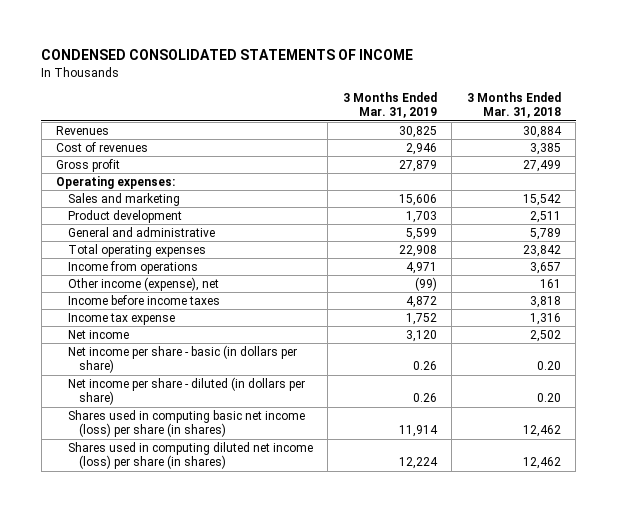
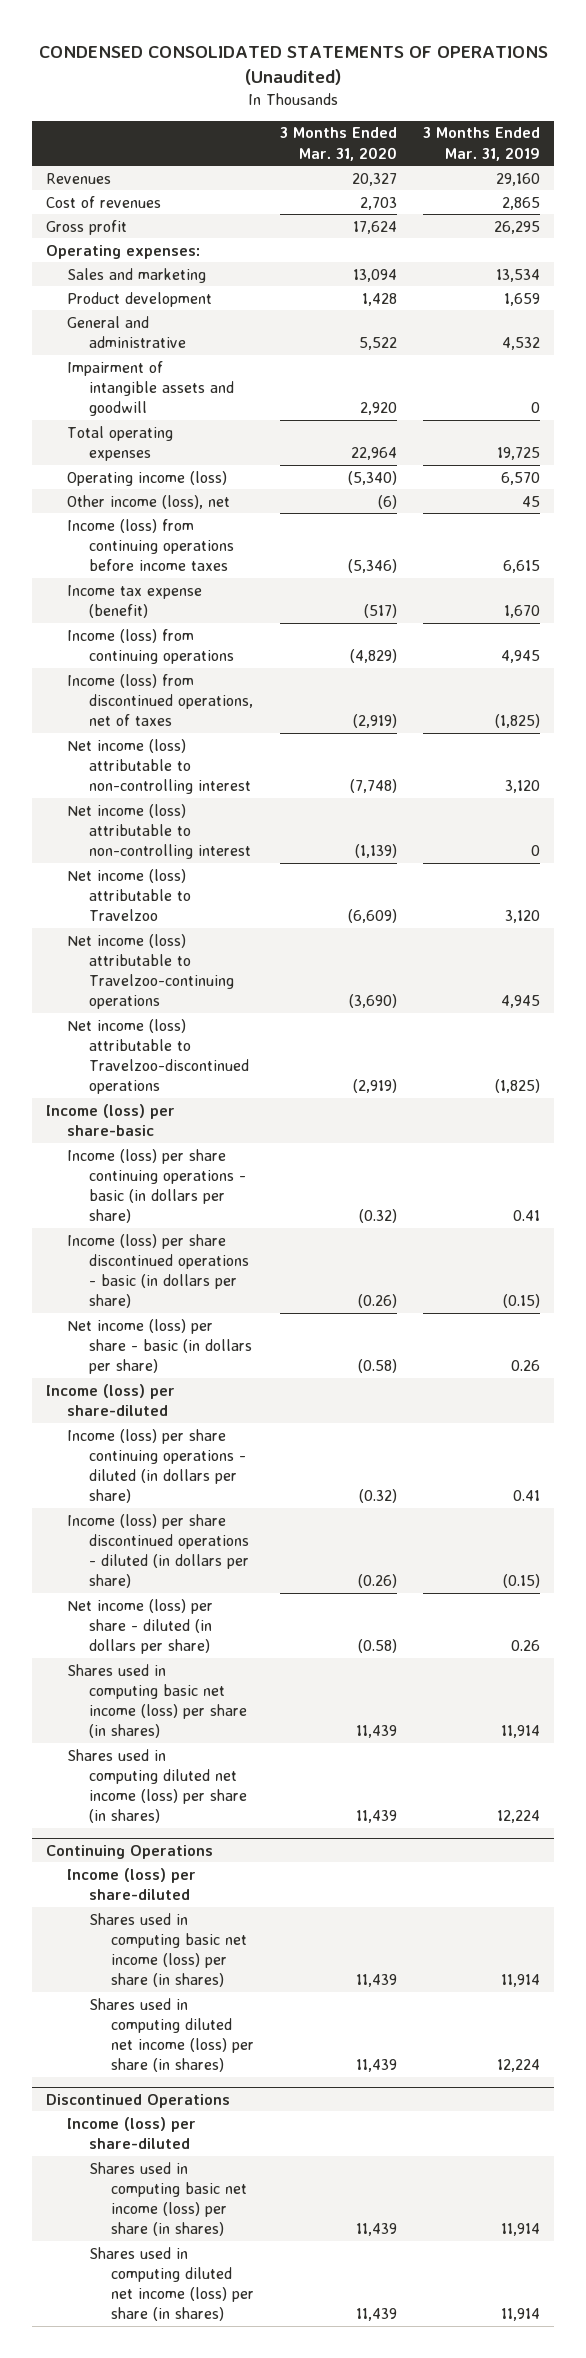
- CONDENSED CONSOLIDATED STATEMENTS OF INCOME
+ CONDENSED CONSOLIDATED STATEMENTS OF OPERATIONS (Unaudited)
- | 3 Months Ended Mar. 31, 2019 | 3 Months Ended Mar. 31, 2018
+ | 3 Months Ended Mar. 31, 2020 | 3 Months Ended Mar. 31, 2019
- Revenues | 30,825 | 30,884
- Cost of revenues | 2,946 | 3,385
- Gross profit | 27,879 | 27,499
+ Revenues | 20,327 | 29,160
+ Cost of revenues | 2,703 | 2,865
+ Gross profit | 17,624 | 26,295
- Sales and marketing | 15,606 | 15,542
- Product development | 1,703 | 2,511
- General and administrative | 5,599 | 5,789
- Total operating expenses | 22,908 | 23,842
- Income from operations | 4,971 | 3,657
- Other income (expense), net | (99) | 161
- Income before income taxes | 4,872 | 3,818
- Income tax expense | 1,752 | 1,316
- Net income | 3,120 | 2,502
- Net income per share - basic (in dollars per share) | 0.26 | 0.20
- Net income per share - diluted (in dollars per share) | 0.26 | 0.20
+ Sales and marketing | 13,094 | 13,534
+ Product development | 1,428 | 1,659
+ General and administrative | 5,522 | 4,532
+ Impairment of intangible assets and goodwill | 2,920 | 0
+ Total operating expenses | 22,964 | 19,725
+ Operating income (loss) | (5,340) | 6,570
+ Other income (loss), net | (6) | 45
+ Income (loss) from continuing operations before income taxes | (5,346) | 6,615
+ Income tax expense (benefit) | (517) | 1,670
+ Income (loss) from continuing operations | (4,829) | 4,945
+ Income (loss) from discontinued operations, net of taxes | (2,919) | (1,825)
+ Net income (loss) attributable to non-controlling interest | (7,748) | 3,120
+ Net income (loss) attributable to non-controlling interest | (1,139) | 0
+ Net income (loss) attributable to Travelzoo | (6,609) | 3,120
+ Net income (loss) attributable to Travelzoo-continuing operations | (3,690) | 4,945
+ Net income (loss) attributable to Travelzoo-discontinued operations | (2,919) | (1,825)
+ Income (loss) per share-basic
+ Income (loss) per share continuing operations - basic (in dollars per share) | (0.32) | 0.41
+ Income (loss) per share discontinued operations - basic (in dollars per share) | (0.26) | (0.15)
+ Net income (loss) per share - basic (in dollars per share) | (0.58) | 0.26
+ Income (loss) per share-diluted
+ Income (loss) per share continuing operations - diluted (in dollars per share) | (0.32) | 0.41
+ Income (loss) per share discontinued operations - diluted (in dollars per share) | (0.26) | (0.15)
+ Net income (loss) per share - diluted (in dollars per share) | (0.58) | 0.26
+ Continuing Operations
+ Income (loss) per share-diluted
+ Shares used in computing basic net income (loss) per share (in shares) | 11,439 | 11,914
+ Shares used in computing diluted net income (loss) per share (in shares) | 11,439 | 12,224
+ Discontinued Operations
+ Income (loss) per share-diluted
+ Shares used in computing basic net income (loss) per share (in shares) | 11,439 | 11,914
+ Shares used in computing diluted net income (loss) per share (in shares) | 11,439 | 11,914

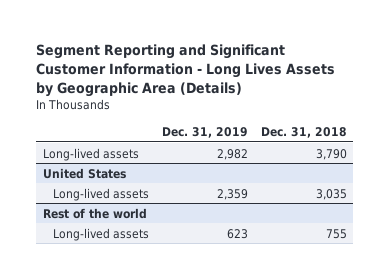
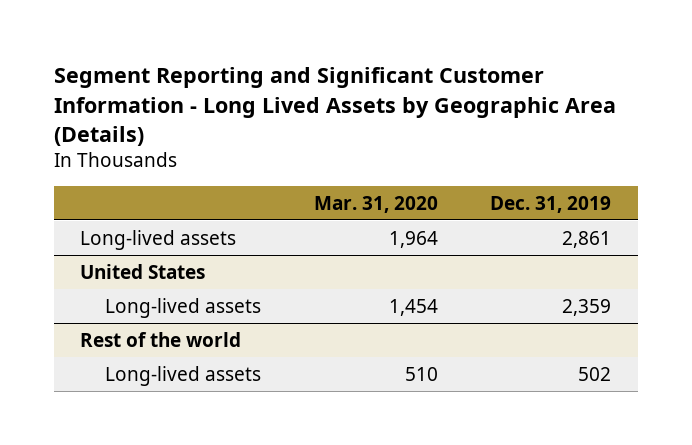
- Segment Reporting and Significant Customer Information - Long Lives Assets by Geographic Area (Details)
+ Segment Reporting and Significant Customer Information - Long Lived Assets by Geographic Area (Details)
- | Dec. 31, 2019 | Dec. 31, 2018
+ | Mar. 31, 2020 | Dec. 31, 2019
- Long-lived assets | 2,982 | 3,790
+ Long-lived assets | 1,964 | 2,861
@ Rest of the world
- Long-lived assets | 623 | 755
+ Long-lived assets | 510 | 502

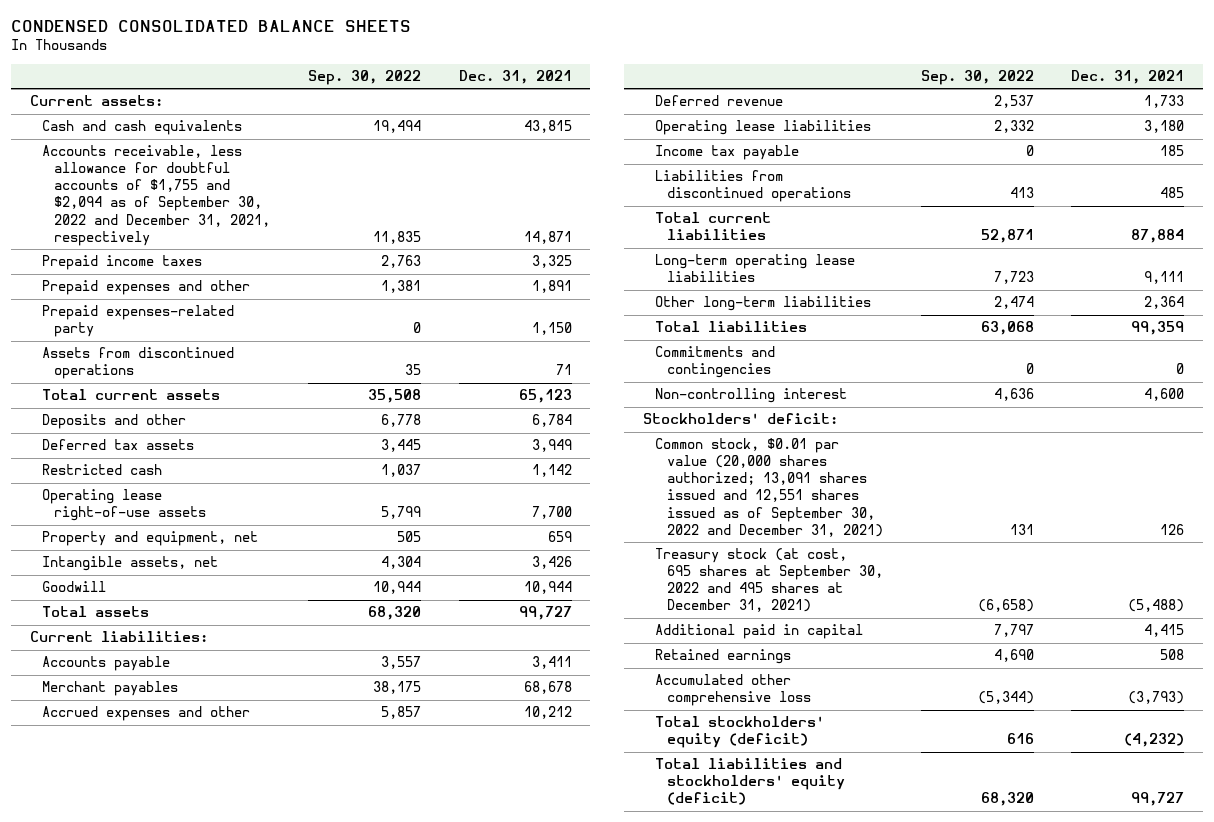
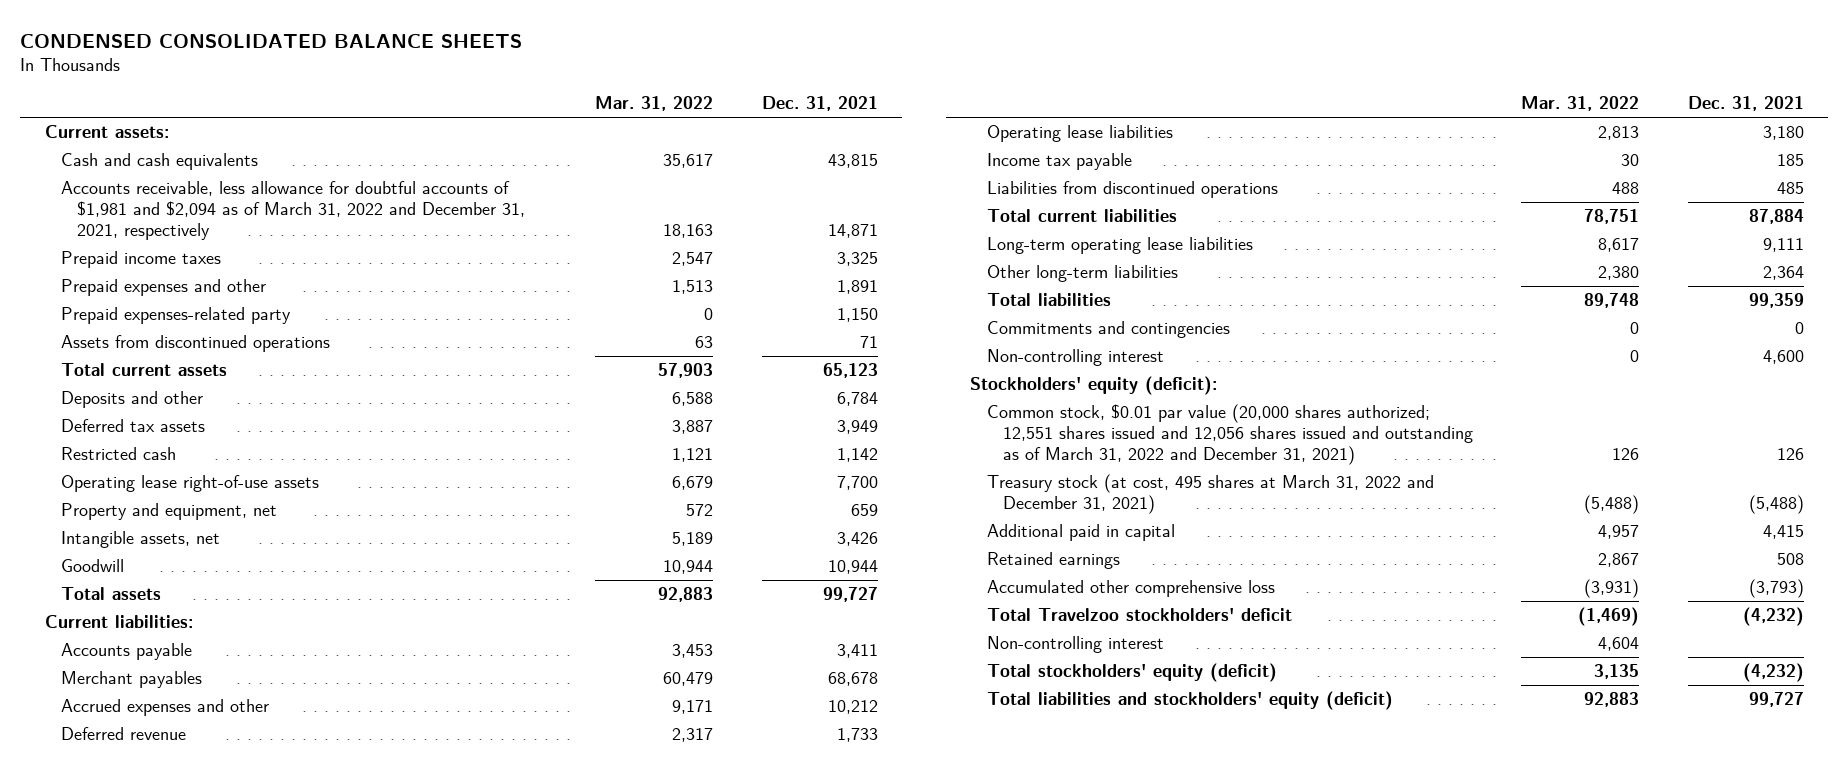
- | Sep. 30, 2022 | Dec. 31, 2021
+ | Mar. 31, 2022 | Dec. 31, 2021
- Accounts receivable, less allowance for doubtful accounts of $1,755 and $2,094 as of September 30, 2022 and December 31, 2021, respectively | 11,835 | 14,871
+ Accounts receivable, less allowance for doubtful accounts of $1,981 and $2,094 as of March 31, 2022 and December 31, 2021, respectively | 18,163 | 14,871
- Stockholders' deficit:
- Common stock, $0.01 par value (20,000 shares authorized; 13,091 shares issued and 12,551 shares issued as of September 30, 2022 and December 31, 2021) | 131 | 126
- Treasury stock (at cost, 695 shares at September 30, 2022 and 495 shares at December 31, 2021) | (6,658) | (5,488)
+ Stockholders' equity (deficit):
+ Common stock, $0.01 par value (20,000 shares authorized; 12,551 shares issued and 12,056 shares issued and outstanding as of March 31, 2022 and December 31, 2021) | 126 | 126
+ Treasury stock (at cost, 495 shares at March 31, 2022 and December 31, 2021) | (5,488) | (5,488)
+ Total Travelzoo stockholders' deficit | (1,469) | (4,232)
+ Non-controlling interest | 4,604 |

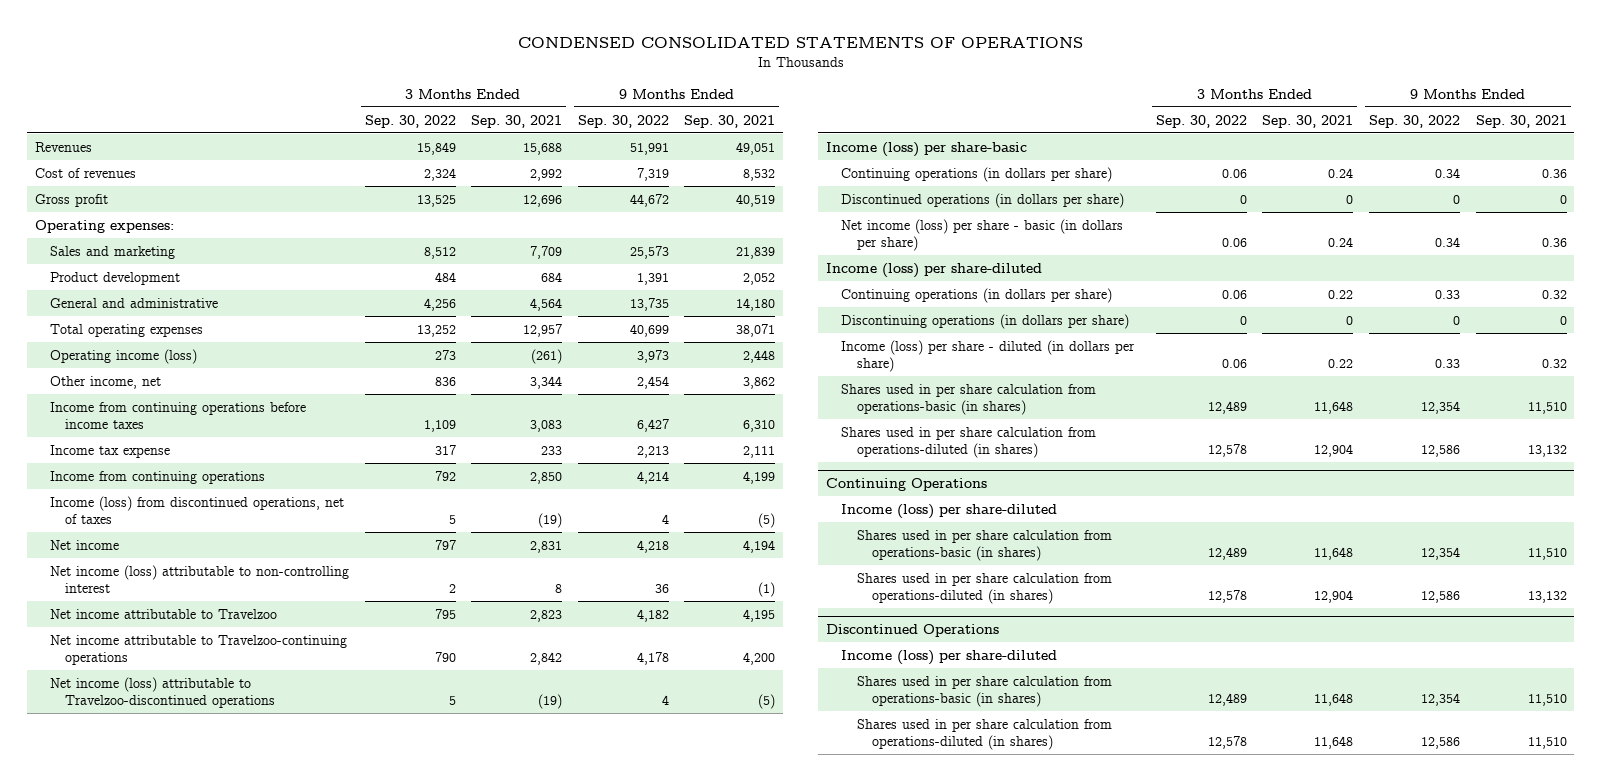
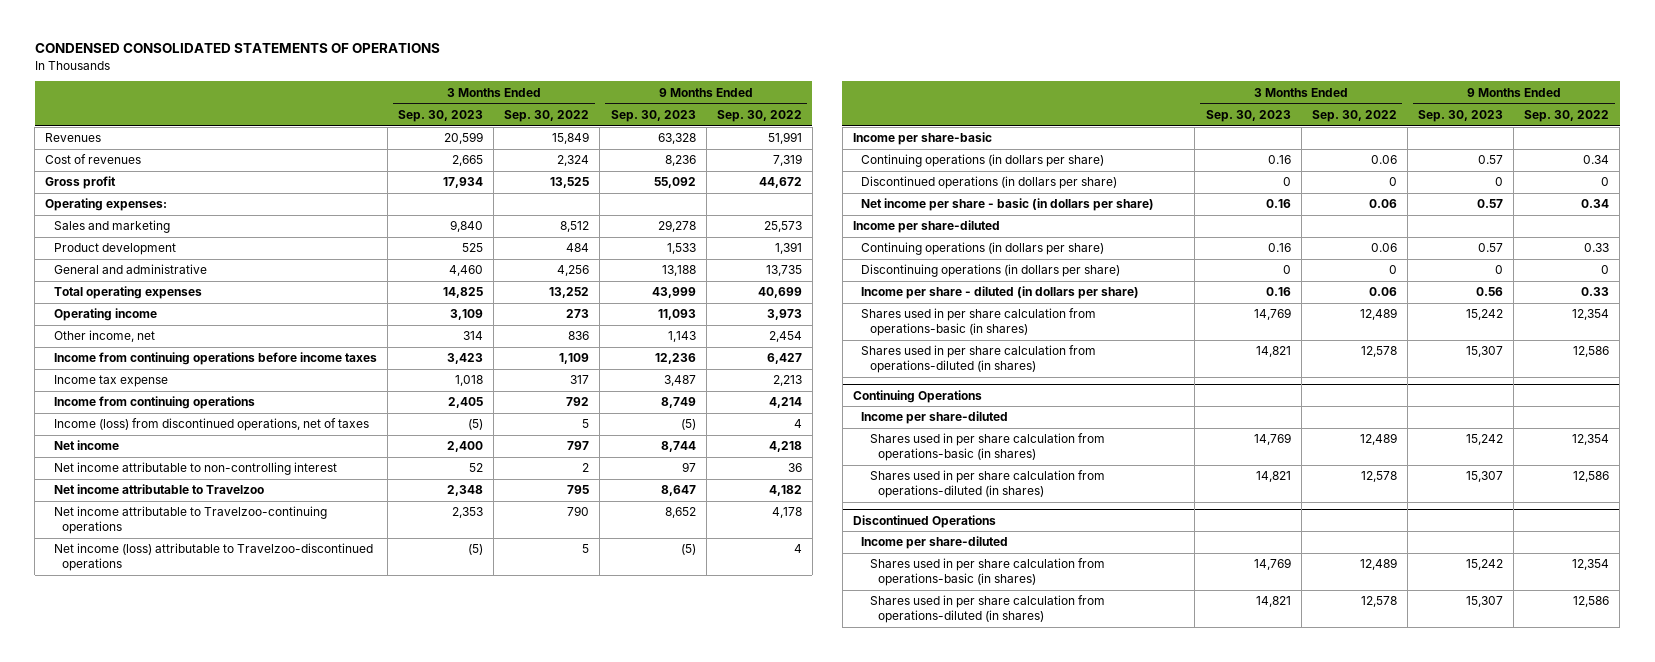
- | 3 Months Ended Sep. 30, 2022 | 3 Months Ended Sep. 30, 2021 | 9 Months Ended Sep. 30, 2022 | 9 Months Ended Sep. 30, 2021
+ | 3 Months Ended Sep. 30, 2023 | 3 Months Ended Sep. 30, 2022 | 9 Months Ended Sep. 30, 2023 | 9 Months Ended Sep. 30, 2022
- Operating income (loss) | 273 | (261) | 3,973 | 2,448
+ Operating income | 3,109 | 273 | 11,093 | 3,973
- Net income (loss) attributable to non-controlling interest | 2 | 8 | 36 | (1)
+ Net income attributable to non-controlling interest | 52 | 2 | 97 | 36
- Income (loss) per share-basic
+ Income per share-basic
- Net income (loss) per share - basic (in dollars per share) | 0.06 | 0.24 | 0.34 | 0.36
- Income (loss) per share-diluted
+ Net income per share - basic (in dollars per share) | 0.16 | 0.06 | 0.57 | 0.34
+ Income per share-diluted
- Income (loss) per share - diluted (in dollars per share) | 0.06 | 0.22 | 0.33 | 0.32
+ Income per share - diluted (in dollars per share) | 0.16 | 0.06 | 0.56 | 0.33
@ Continuing Operations
- Income (loss) per share-diluted
+ Income per share-diluted
@ Discontinued Operations
- Income (loss) per share-diluted
+ Income per share-diluted

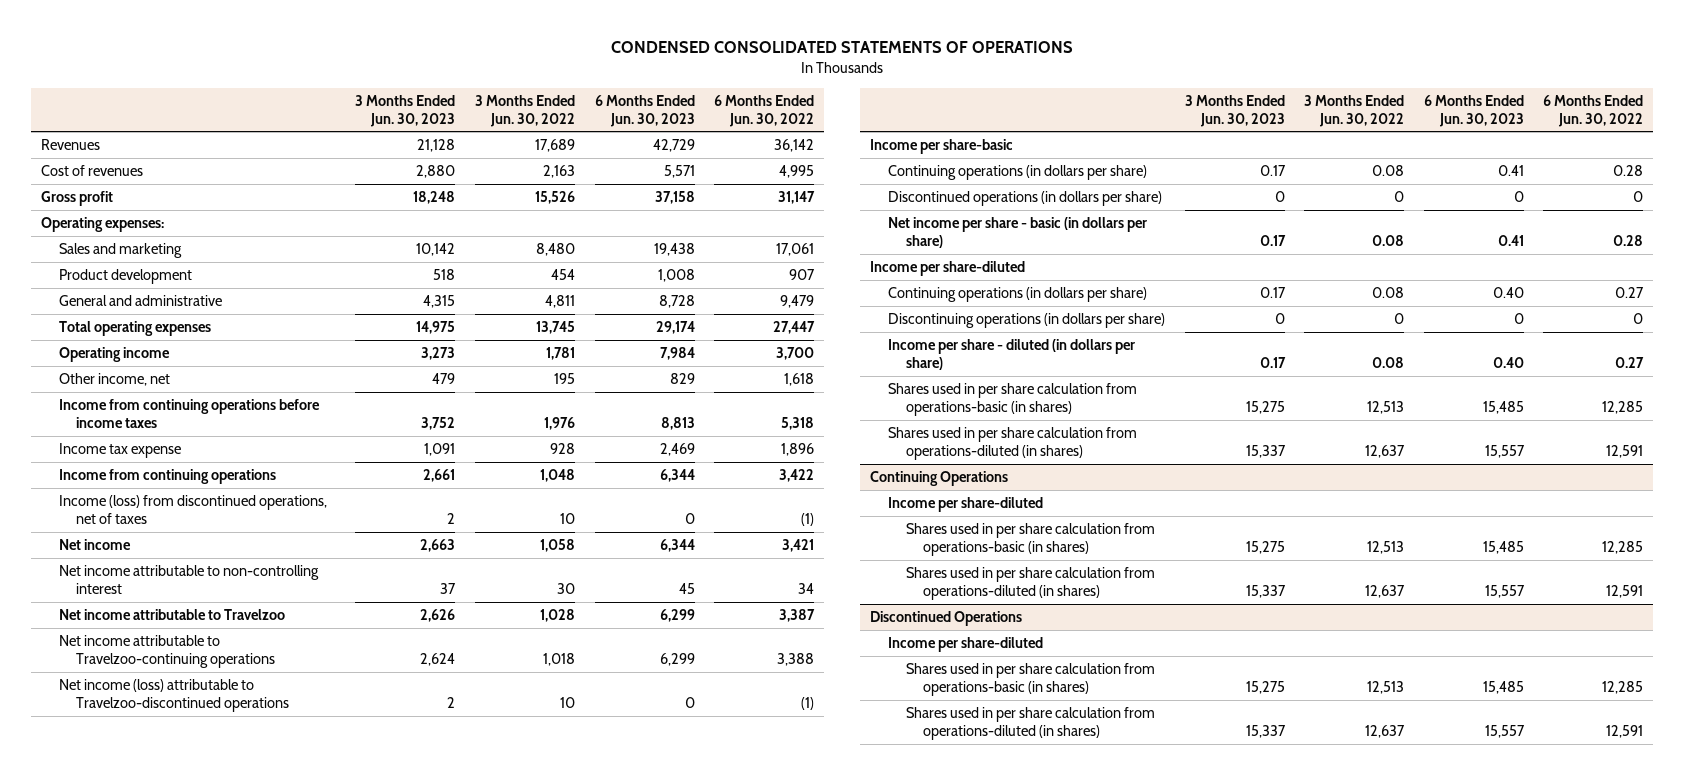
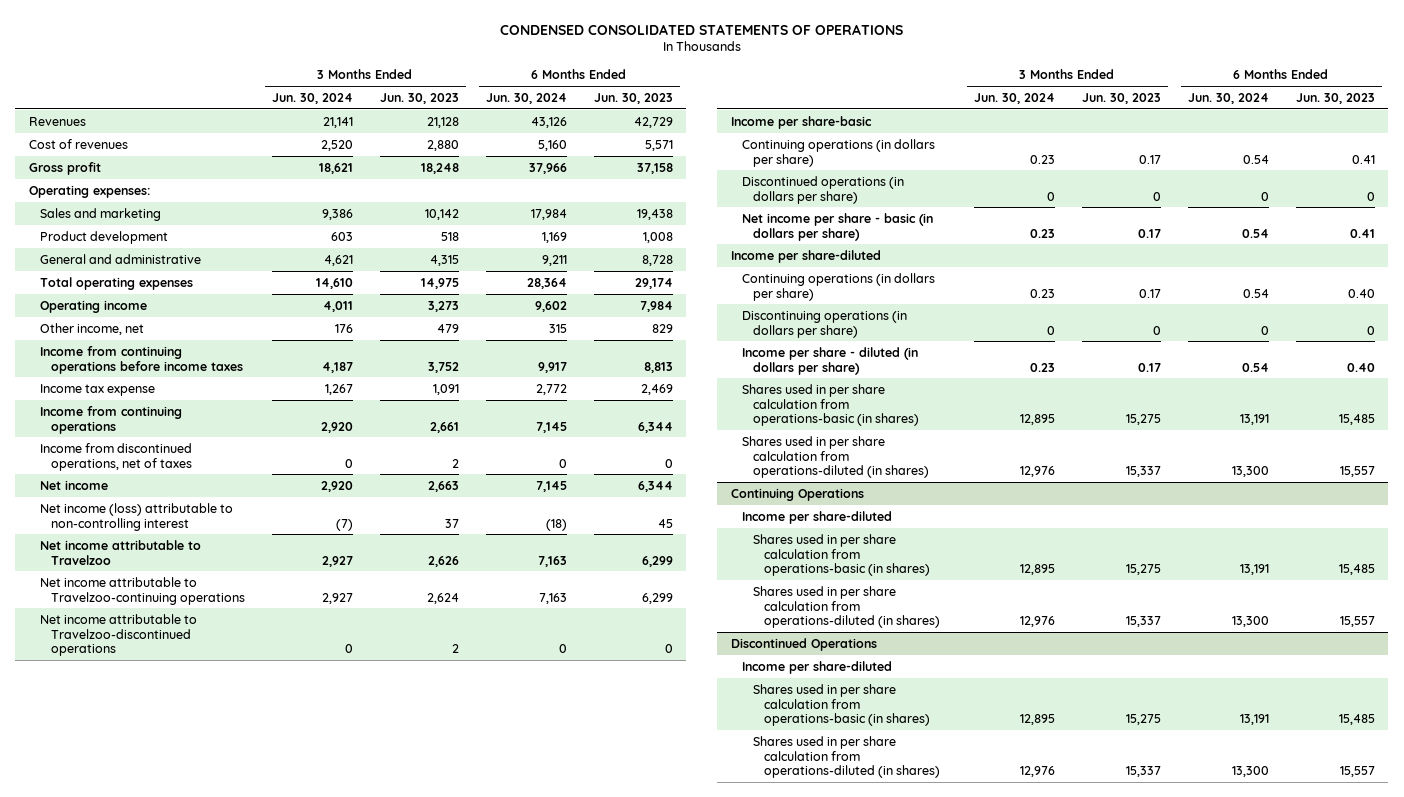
- | 3 Months Ended Jun. 30, 2023 | 3 Months Ended Jun. 30, 2022 | 6 Months Ended Jun. 30, 2023 | 6 Months Ended Jun. 30, 2022
+ | 3 Months Ended Jun. 30, 2024 | 3 Months Ended Jun. 30, 2023 | 6 Months Ended Jun. 30, 2024 | 6 Months Ended Jun. 30, 2023
- Income (loss) from discontinued operations, net of taxes | 2 | 10 | 0 | (1)
+ Income from discontinued operations, net of taxes | 0 | 2 | 0 | 0
- Net income attributable to non-controlling interest | 37 | 30 | 45 | 34
+ Net income (loss) attributable to non-controlling interest | (7) | 37 | (18) | 45
- Net income (loss) attributable to Travelzoo-discontinued operations | 2 | 10 | 0 | (1)
+ Net income attributable to Travelzoo-discontinued operations | 0 | 2 | 0 | 0

